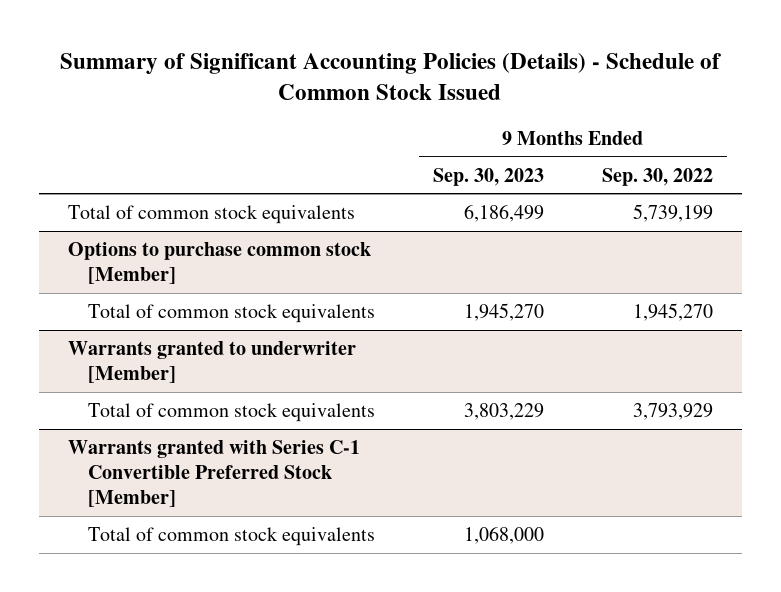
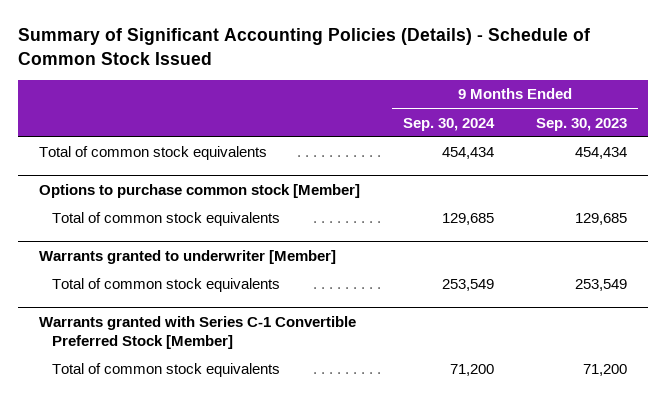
- | 9 Months Ended Sep. 30, 2023 | 9 Months Ended Sep. 30, 2022
+ | 9 Months Ended Sep. 30, 2024 | 9 Months Ended Sep. 30, 2023
- Total of common stock equivalents | 6,186,499 | 5,739,199
+ Total of common stock equivalents | 454,434 | 454,434
@ Options to purchase common stock [Member]
- Total of common stock equivalents | 1,945,270 | 1,945,270
+ Total of common stock equivalents | 129,685 | 129,685
@ Warrants granted to underwriter [Member]
- Total of common stock equivalents | 3,803,229 | 3,793,929
+ Total of common stock equivalents | 253,549 | 253,549
@ Warrants granted with Series C-1 Convertible Preferred Stock [Member]
- Total of common stock equivalents | 1,068,000 |
+ Total of common stock equivalents | 71,200 | 71,200

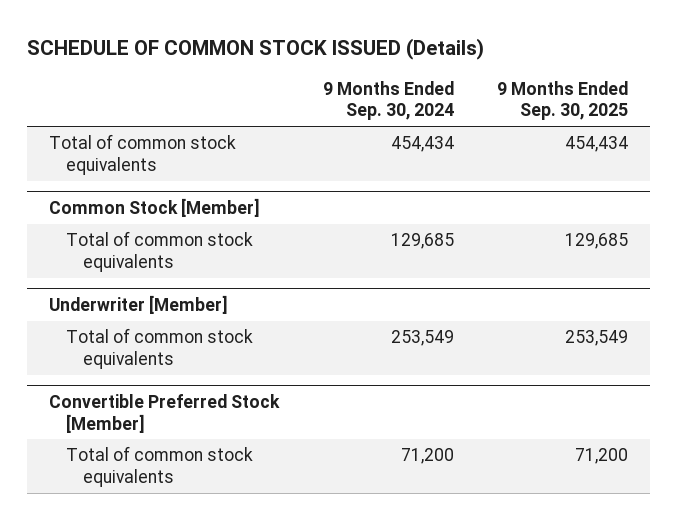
- Summary of Significant Accounting Policies (Details) - Schedule of Common Stock Issued
+ SCHEDULE OF COMMON STOCK ISSUED (Details)
- | 9 Months Ended Sep. 30, 2024 | 9 Months Ended Sep. 30, 2023
+ | 9 Months Ended Sep. 30, 2024 | 9 Months Ended Sep. 30, 2025
- Options to purchase common stock [Member]
+ Common Stock [Member]
- Warrants granted to underwriter [Member]
+ Underwriter [Member]
- Warrants granted with Series C-1 Convertible Preferred Stock [Member]
+ Convertible Preferred Stock [Member]

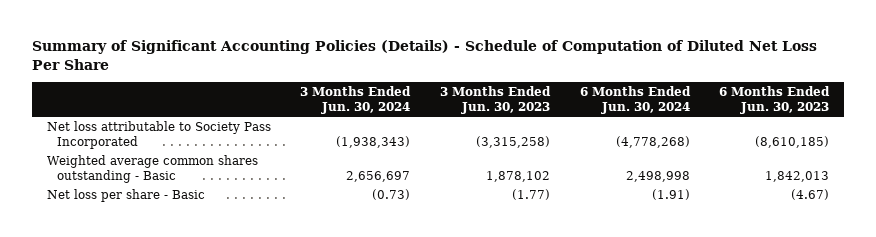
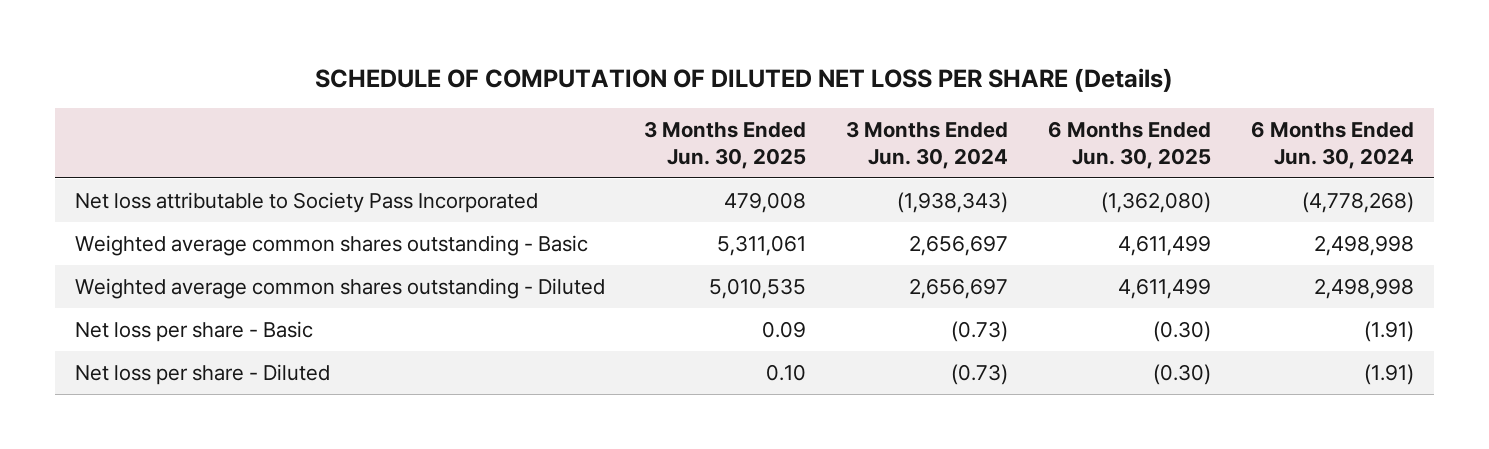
- Summary of Significant Accounting Policies (Details) - Schedule of Computation of Diluted Net Loss Per Share
+ SCHEDULE OF COMPUTATION OF DILUTED NET LOSS PER SHARE (Details)
- | 3 Months Ended Jun. 30, 2024 | 3 Months Ended Jun. 30, 2023 | 6 Months Ended Jun. 30, 2024 | 6 Months Ended Jun. 30, 2023
+ | 3 Months Ended Jun. 30, 2025 | 3 Months Ended Jun. 30, 2024 | 6 Months Ended Jun. 30, 2025 | 6 Months Ended Jun. 30, 2024
+ Weighted average common shares outstanding - Diluted | 5,010,535 | 2,656,697 | 4,611,499 | 2,498,998
+ Net loss per share - Diluted | 0.10 | (0.73) | (0.30) | (1.91)

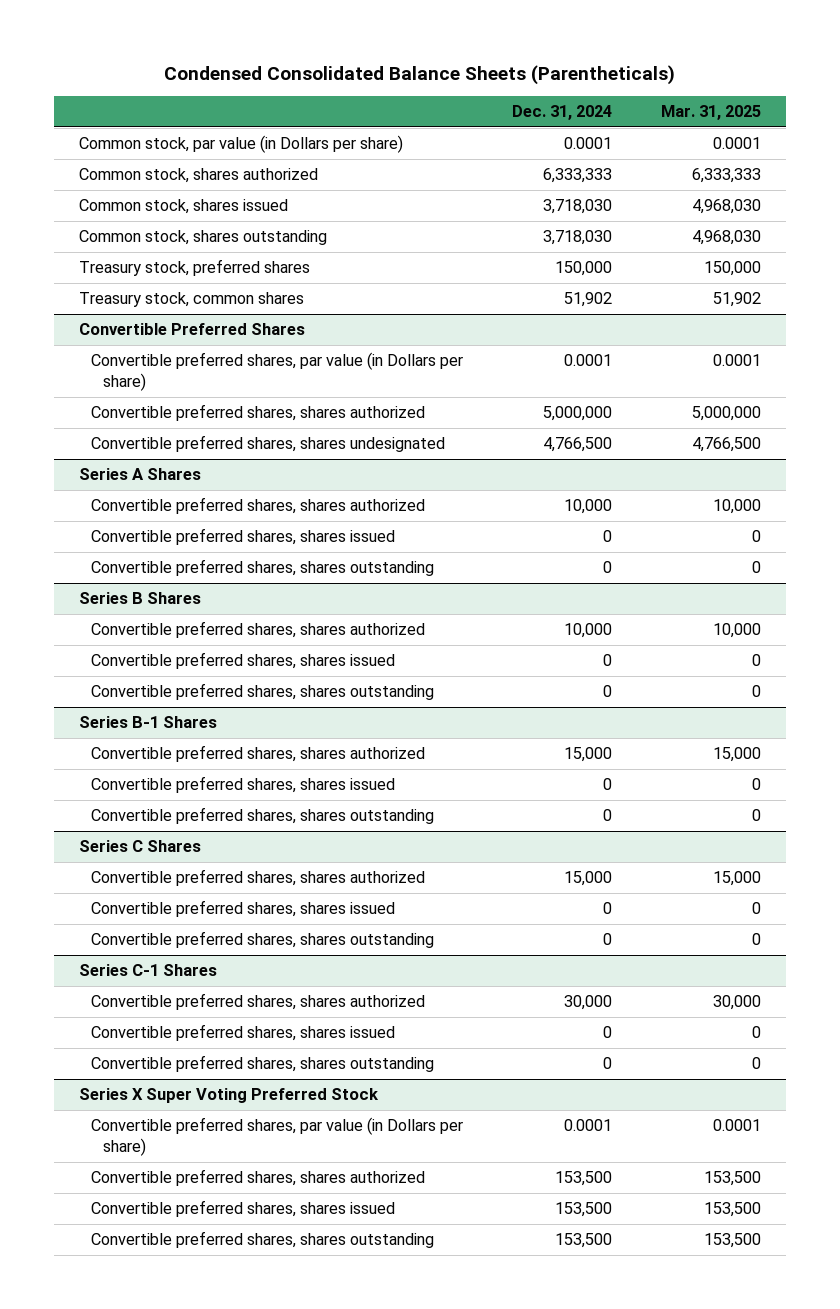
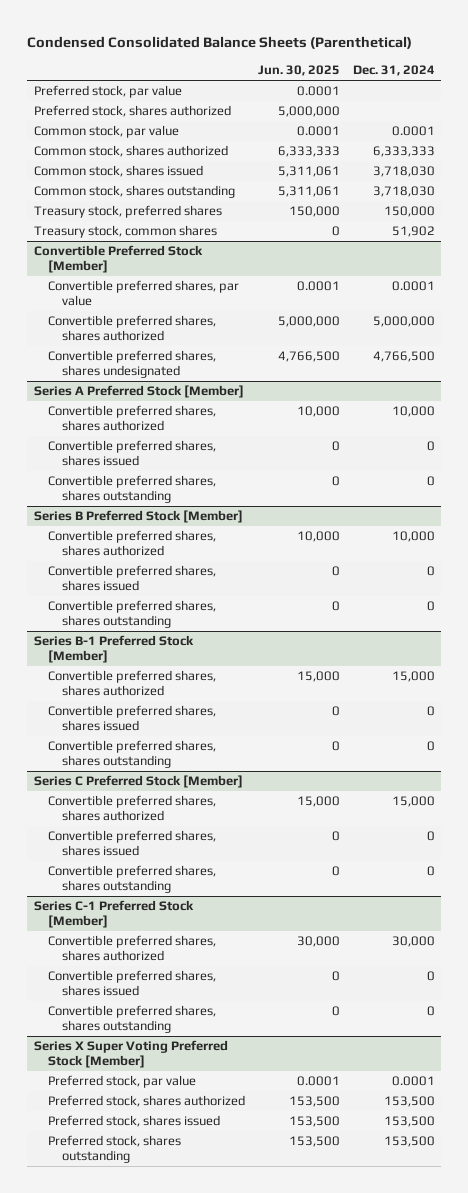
- Condensed Consolidated Balance Sheets (Parentheticals)
+ Condensed Consolidated Balance Sheets (Parenthetical)
- | Dec. 31, 2024 | Mar. 31, 2025
+ | Jun. 30, 2025 | Dec. 31, 2024
- Common stock, par value (in Dollars per share) | 0.0001 | 0.0001
+ Preferred stock, par value | 0.0001 |
+ Preferred stock, shares authorized | 5,000,000 |
+ Common stock, par value | 0.0001 | 0.0001
- Convertible Preferred Shares
- Convertible preferred shares, par value (in Dollars per share) | 0.0001 | 0.0001
+ Convertible Preferred Stock [Member]
+ Convertible preferred shares, par value | 0.0001 | 0.0001
- Series A Shares
+ Series A Preferred Stock [Member]
- Series B Shares
+ Series B Preferred Stock [Member]
- Series B-1 Shares
+ Series B-1 Preferred Stock [Member]
- Series C Shares
+ Series C Preferred Stock [Member]
- Series C-1 Shares
+ Series C-1 Preferred Stock [Member]
- Series X Super Voting Preferred Stock
- Convertible preferred shares, par value (in Dollars per share) | 0.0001 | 0.0001
- Convertible preferred shares, shares authorized | 153,500 | 153,500
- Convertible preferred shares, shares issued | 153,500 | 153,500
- Convertible preferred shares, shares outstanding | 153,500 | 153,500
+ Series X Super Voting Preferred Stock [Member]
+ Preferred stock, par value | 0.0001 | 0.0001
+ Preferred stock, shares authorized | 153,500 | 153,500
+ Preferred stock, shares issued | 153,500 | 153,500
+ Preferred stock, shares outstanding | 153,500 | 153,500

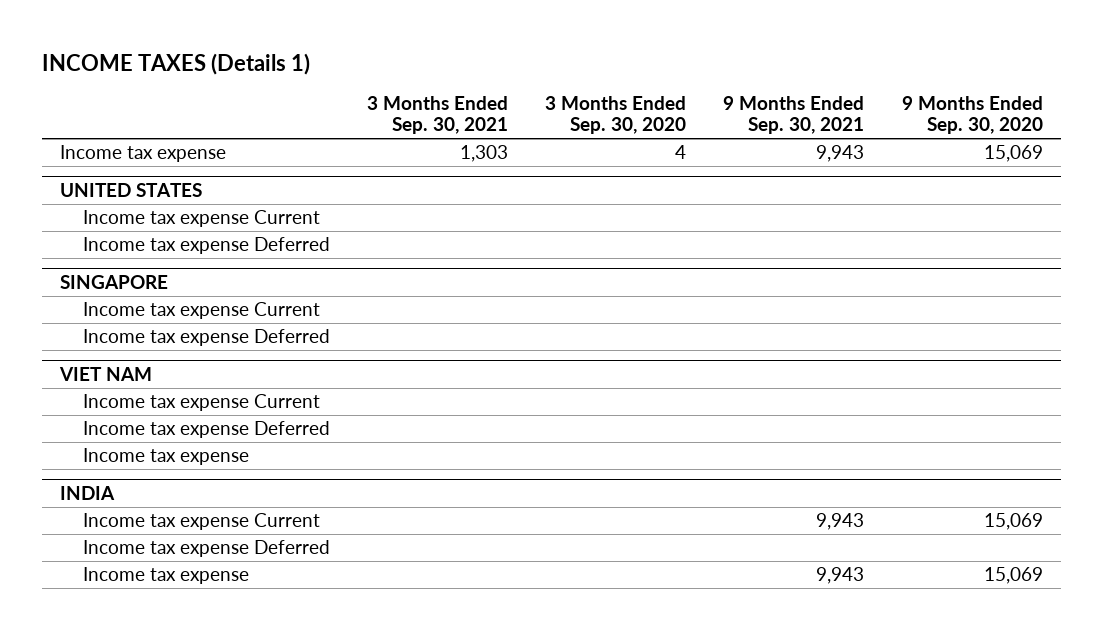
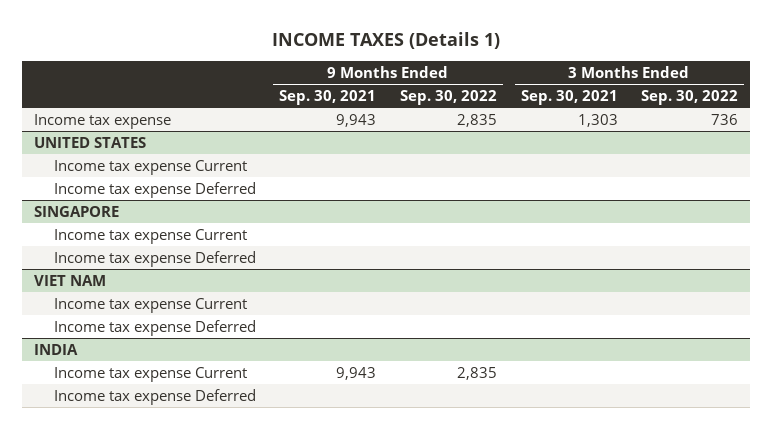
- | 3 Months Ended Sep. 30, 2021 | 3 Months Ended Sep. 30, 2020 | 9 Months Ended Sep. 30, 2021 | 9 Months Ended Sep. 30, 2020
+ | 9 Months Ended Sep. 30, 2021 | 9 Months Ended Sep. 30, 2022 | 3 Months Ended Sep. 30, 2021 | 3 Months Ended Sep. 30, 2022
@ VIET NAM
- Income tax expense
@ INDIA
- Income tax expense | | | 9,943 | 15,069

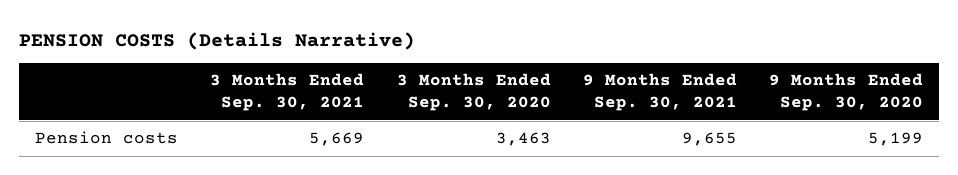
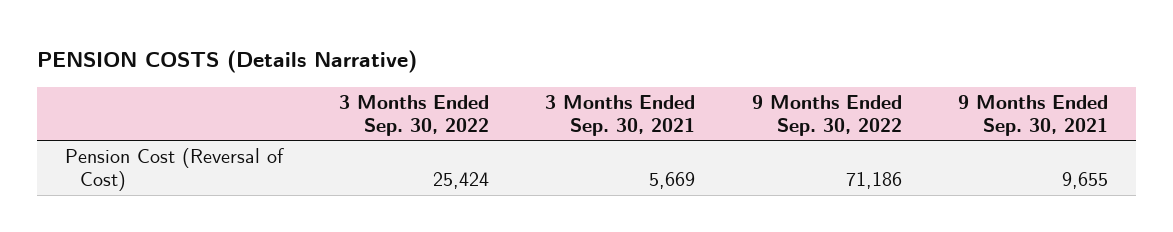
- | 3 Months Ended Sep. 30, 2021 | 3 Months Ended Sep. 30, 2020 | 9 Months Ended Sep. 30, 2021 | 9 Months Ended Sep. 30, 2020
+ | 3 Months Ended Sep. 30, 2022 | 3 Months Ended Sep. 30, 2021 | 9 Months Ended Sep. 30, 2022 | 9 Months Ended Sep. 30, 2021
- Pension costs | 5,669 | 3,463 | 9,655 | 5,199
+ Pension Cost (Reversal of Cost) | 25,424 | 5,669 | 71,186 | 9,655

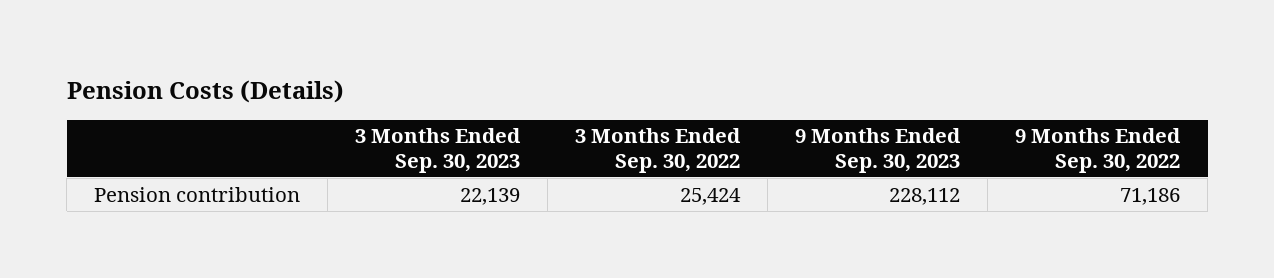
- PENSION COSTS (Details Narrative)
+ Pension Costs (Details)
- | 3 Months Ended Sep. 30, 2022 | 3 Months Ended Sep. 30, 2021 | 9 Months Ended Sep. 30, 2022 | 9 Months Ended Sep. 30, 2021
+ | 3 Months Ended Sep. 30, 2023 | 3 Months Ended Sep. 30, 2022 | 9 Months Ended Sep. 30, 2023 | 9 Months Ended Sep. 30, 2022
- Pension Cost (Reversal of Cost) | 25,424 | 5,669 | 71,186 | 9,655
+ Pension contribution | 22,139 | 25,424 | 228,112 | 71,186

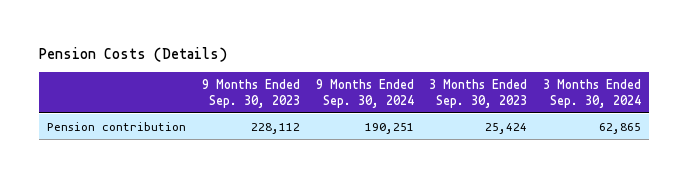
- | 3 Months Ended Sep. 30, 2023 | 3 Months Ended Sep. 30, 2022 | 9 Months Ended Sep. 30, 2023 | 9 Months Ended Sep. 30, 2022
+ | 9 Months Ended Sep. 30, 2023 | 9 Months Ended Sep. 30, 2024 | 3 Months Ended Sep. 30, 2023 | 3 Months Ended Sep. 30, 2024
- Pension contribution | 22,139 | 25,424 | 228,112 | 71,186
+ Pension contribution | 228,112 | 190,251 | 25,424 | 62,865

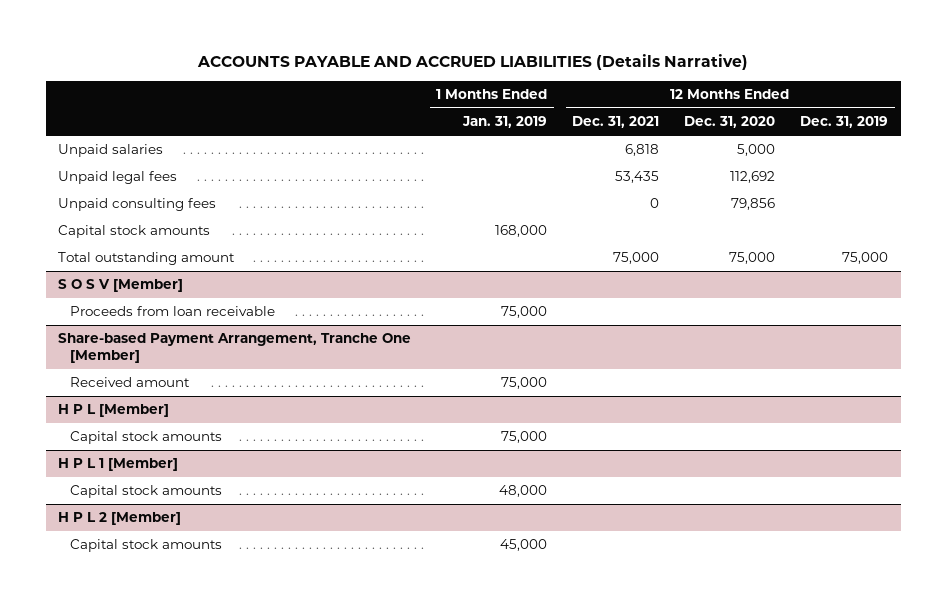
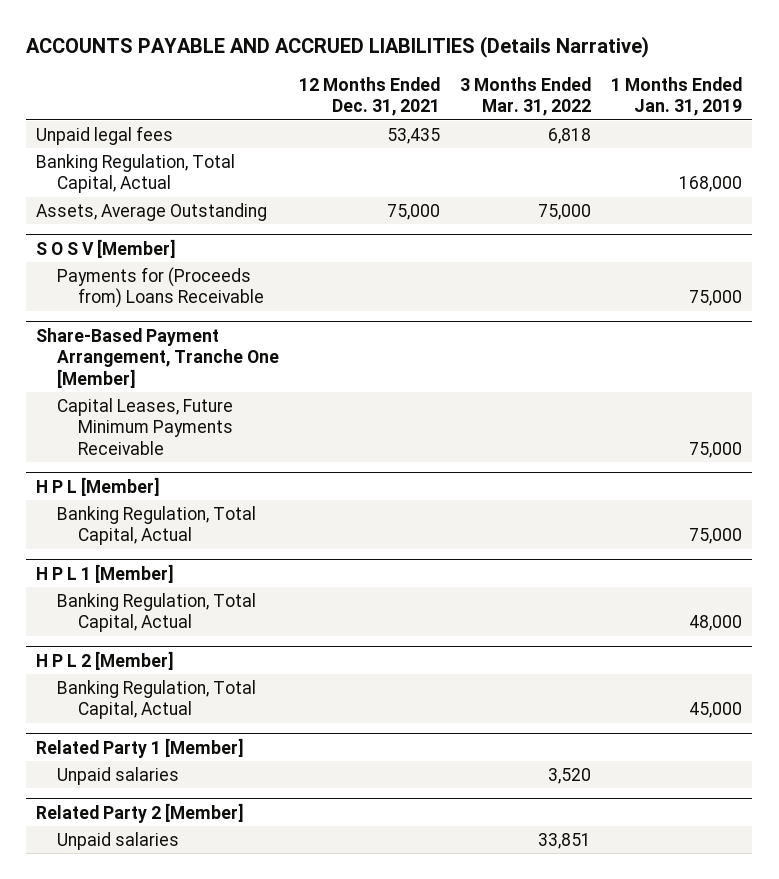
- | 1 Months Ended Jan. 31, 2019 | 12 Months Ended Dec. 31, 2021 | 12 Months Ended Dec. 31, 2020 | 12 Months Ended Dec. 31, 2019
+ | 12 Months Ended Dec. 31, 2021 | 3 Months Ended Mar. 31, 2022 | 1 Months Ended Jan. 31, 2019
- Unpaid salaries | | 6,818 | 5,000 |
- Unpaid consulting fees | | 0 | 79,856 |
- Capital stock amounts | 168,000 | | |
- Total outstanding amount | | 75,000 | 75,000 | 75,000
+ Banking Regulation, Total Capital, Actual | | | 168,000
+ Assets, Average Outstanding | 75,000 | 75,000 |
@ S O S V [Member]
- Proceeds from loan receivable | 75,000 | | |
- Share-based Payment Arrangement, Tranche One [Member]
- Received amount | 75,000 | | |
@ S O S V [Member]
+ Payments for (Proceeds from) Loans Receivable | | | 75,000
+ Share-Based Payment Arrangement, Tranche One [Member]
+ Capital Leases, Future Minimum Payments Receivable | | | 75,000
@ H P L [Member]
- Capital stock amounts | 75,000 | | |
+ Banking Regulation, Total Capital, Actual | | | 75,000
@ H P L 1 [Member]
- Capital stock amounts | 48,000 | | |
+ Banking Regulation, Total Capital, Actual | | | 48,000
@ H P L 2 [Member]
- Capital stock amounts | 45,000 | | |
+ Banking Regulation, Total Capital, Actual | | | 45,000
+ Related Party 1 [Member]
+ Unpaid salaries | | 3,520 |
+ Related Party 2 [Member]
+ Unpaid salaries | | 33,851 |

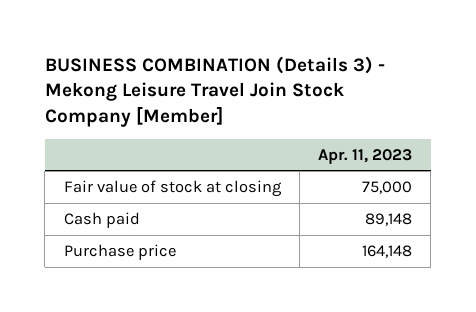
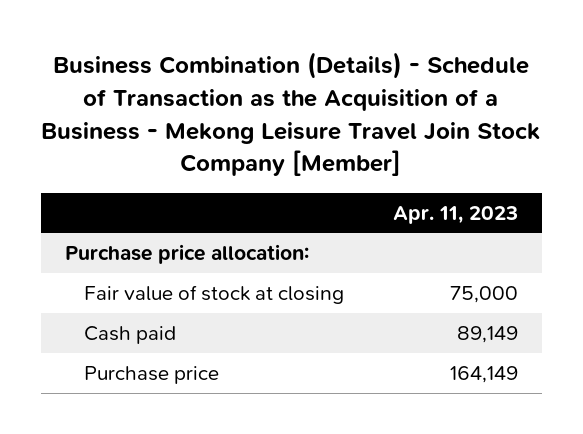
- BUSINESS COMBINATION (Details 3) - Mekong Leisure Travel Join Stock Company [Member]
+ Business Combination (Details) - Schedule of Transaction as the Acquisition of a Business - Mekong Leisure Travel Join Stock Company [Member]
+ Purchase price allocation:
- Cash paid | 89,148
- Purchase price | 164,148
+ Cash paid | 89,149
+ Purchase price | 164,149

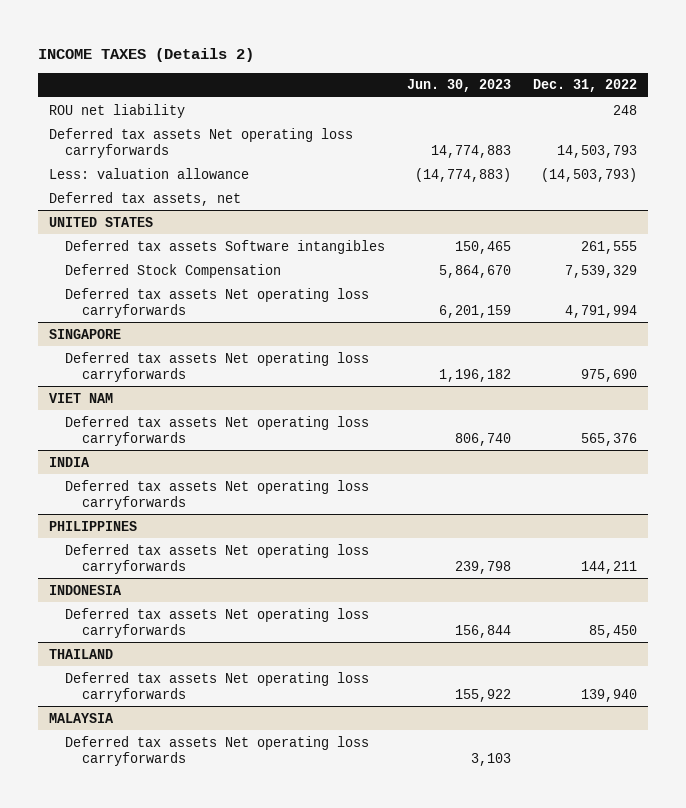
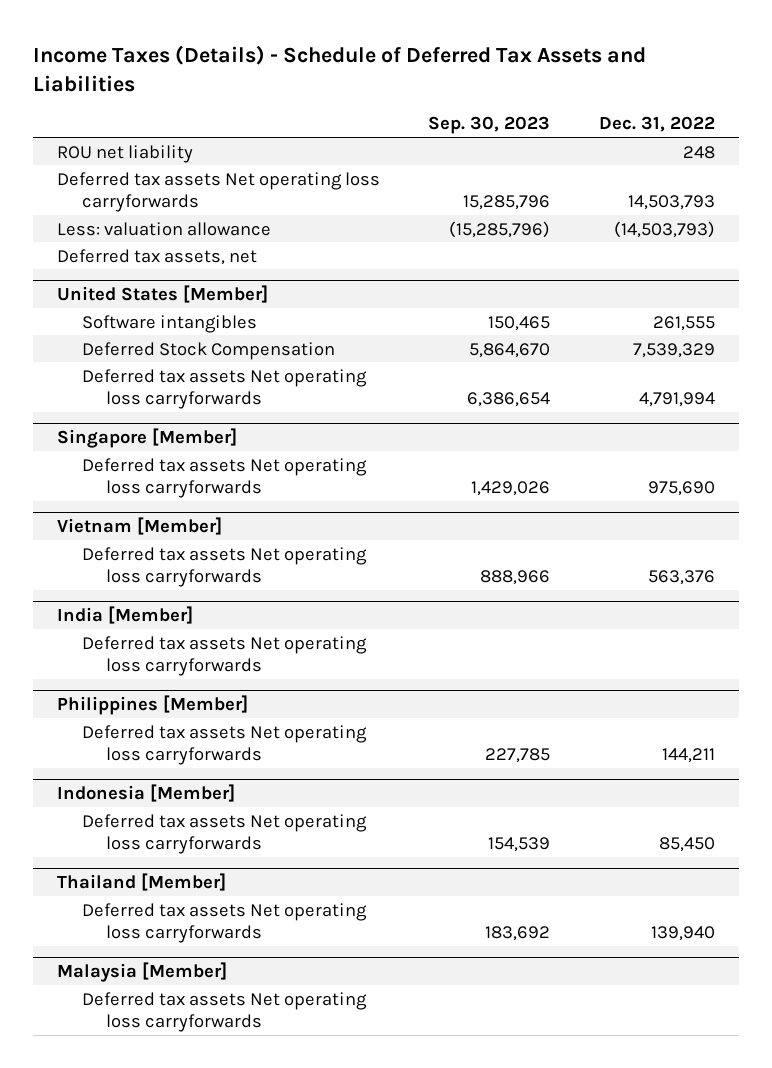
- INCOME TAXES (Details 2)
+ Income Taxes (Details) - Schedule of Deferred Tax Assets and Liabilities
- | Jun. 30, 2023 | Dec. 31, 2022
+ | Sep. 30, 2023 | Dec. 31, 2022
- UNITED STATES
- Deferred tax assets Software intangibles | 150,465 | 261,555
+ United States [Member]
+ Software intangibles | 150,465 | 261,555
- SINGAPORE
+ Singapore [Member]
- VIET NAM
- Deferred tax assets Net operating loss carryforwards | 806,740 | 565,376
- INDIA
+ Vietnam [Member]
+ Deferred tax assets Net operating loss carryforwards | 888,966 | 563,376
+ India [Member]
- PHILIPPINES
+ Philippines [Member]
- INDONESIA
+ Indonesia [Member]
- THAILAND
+ Thailand [Member]
- MALAYSIA
+ Malaysia [Member]

